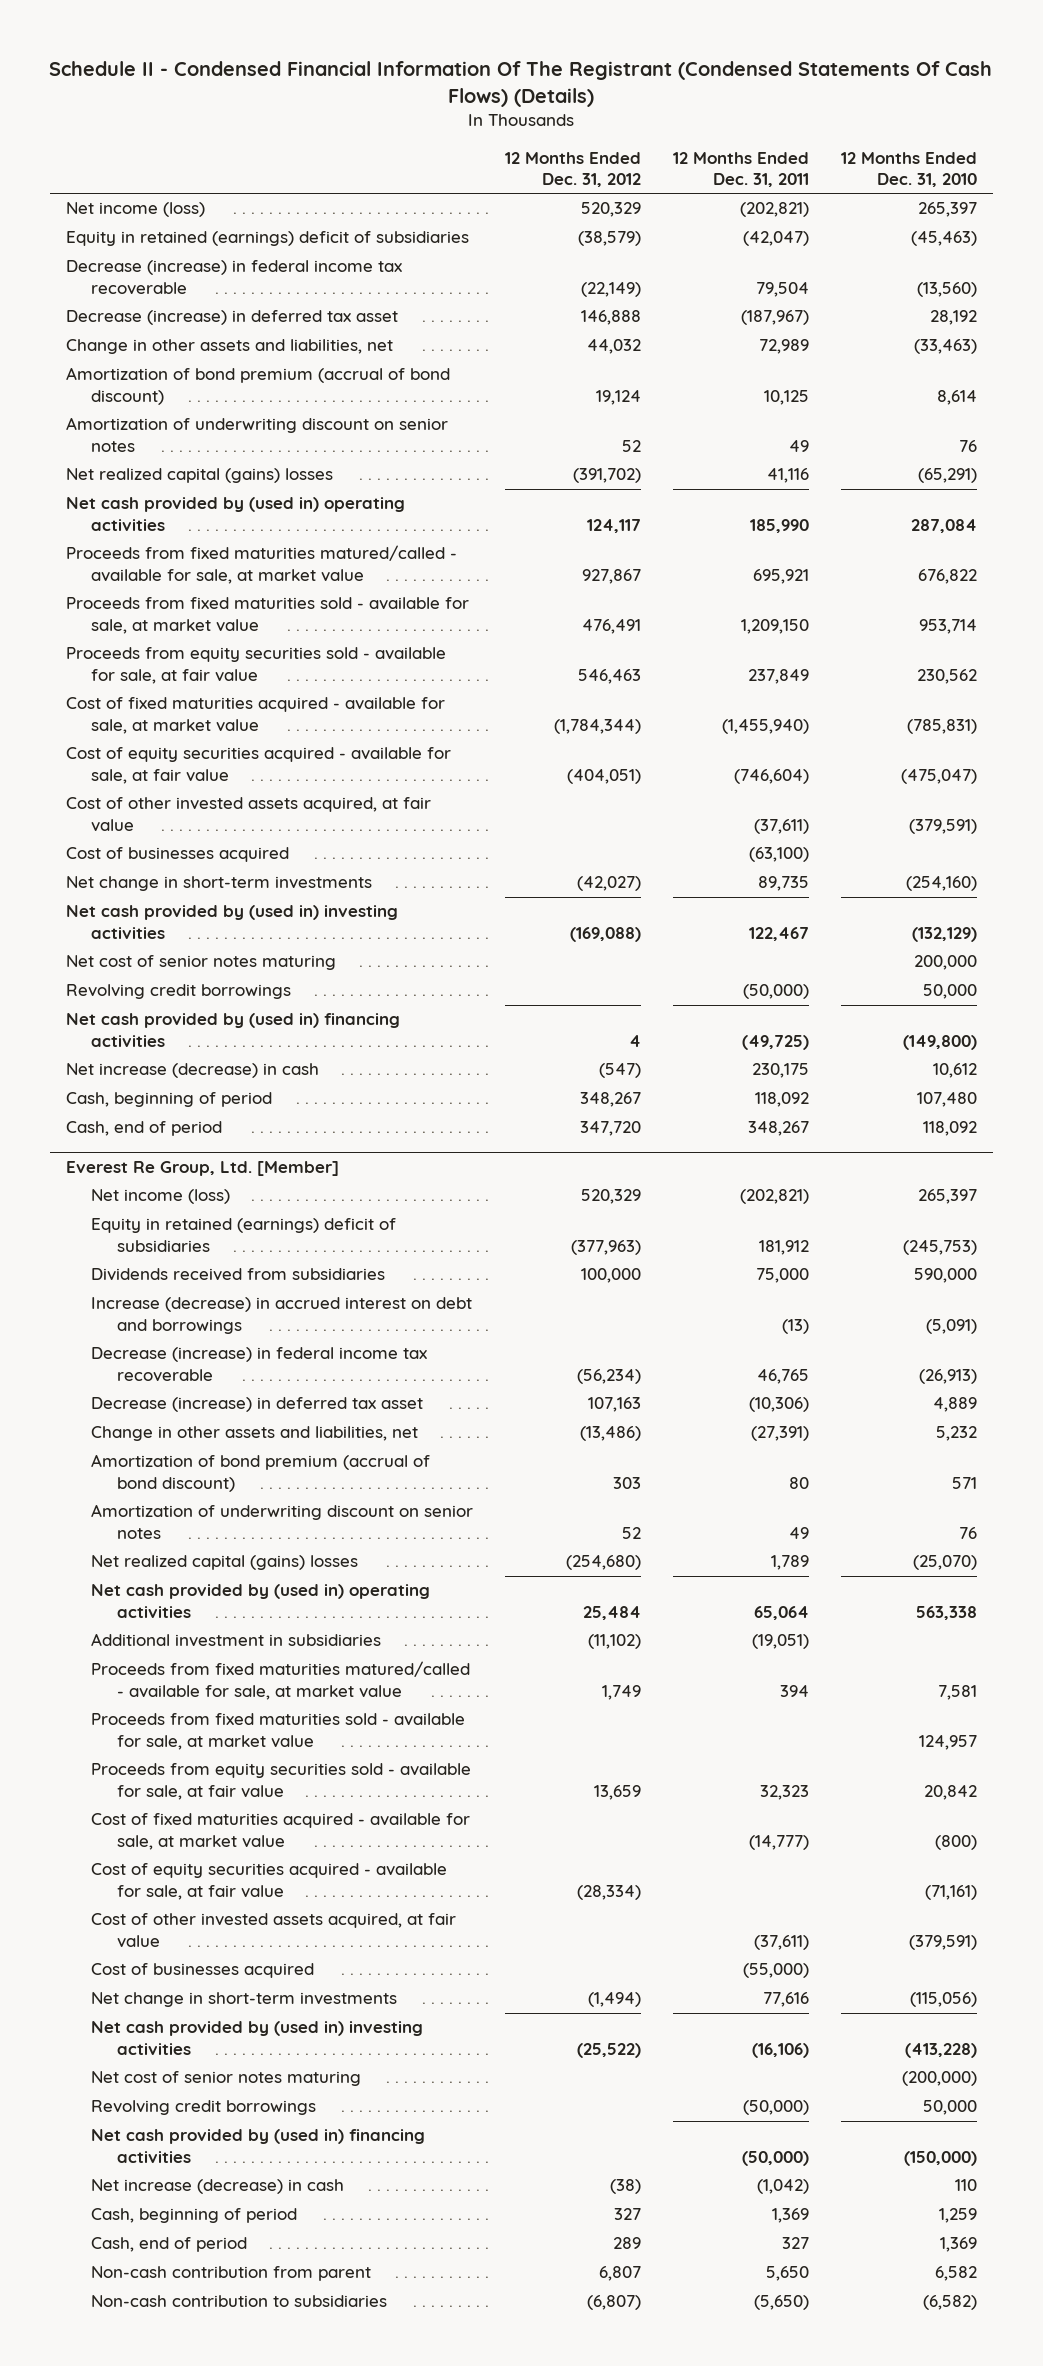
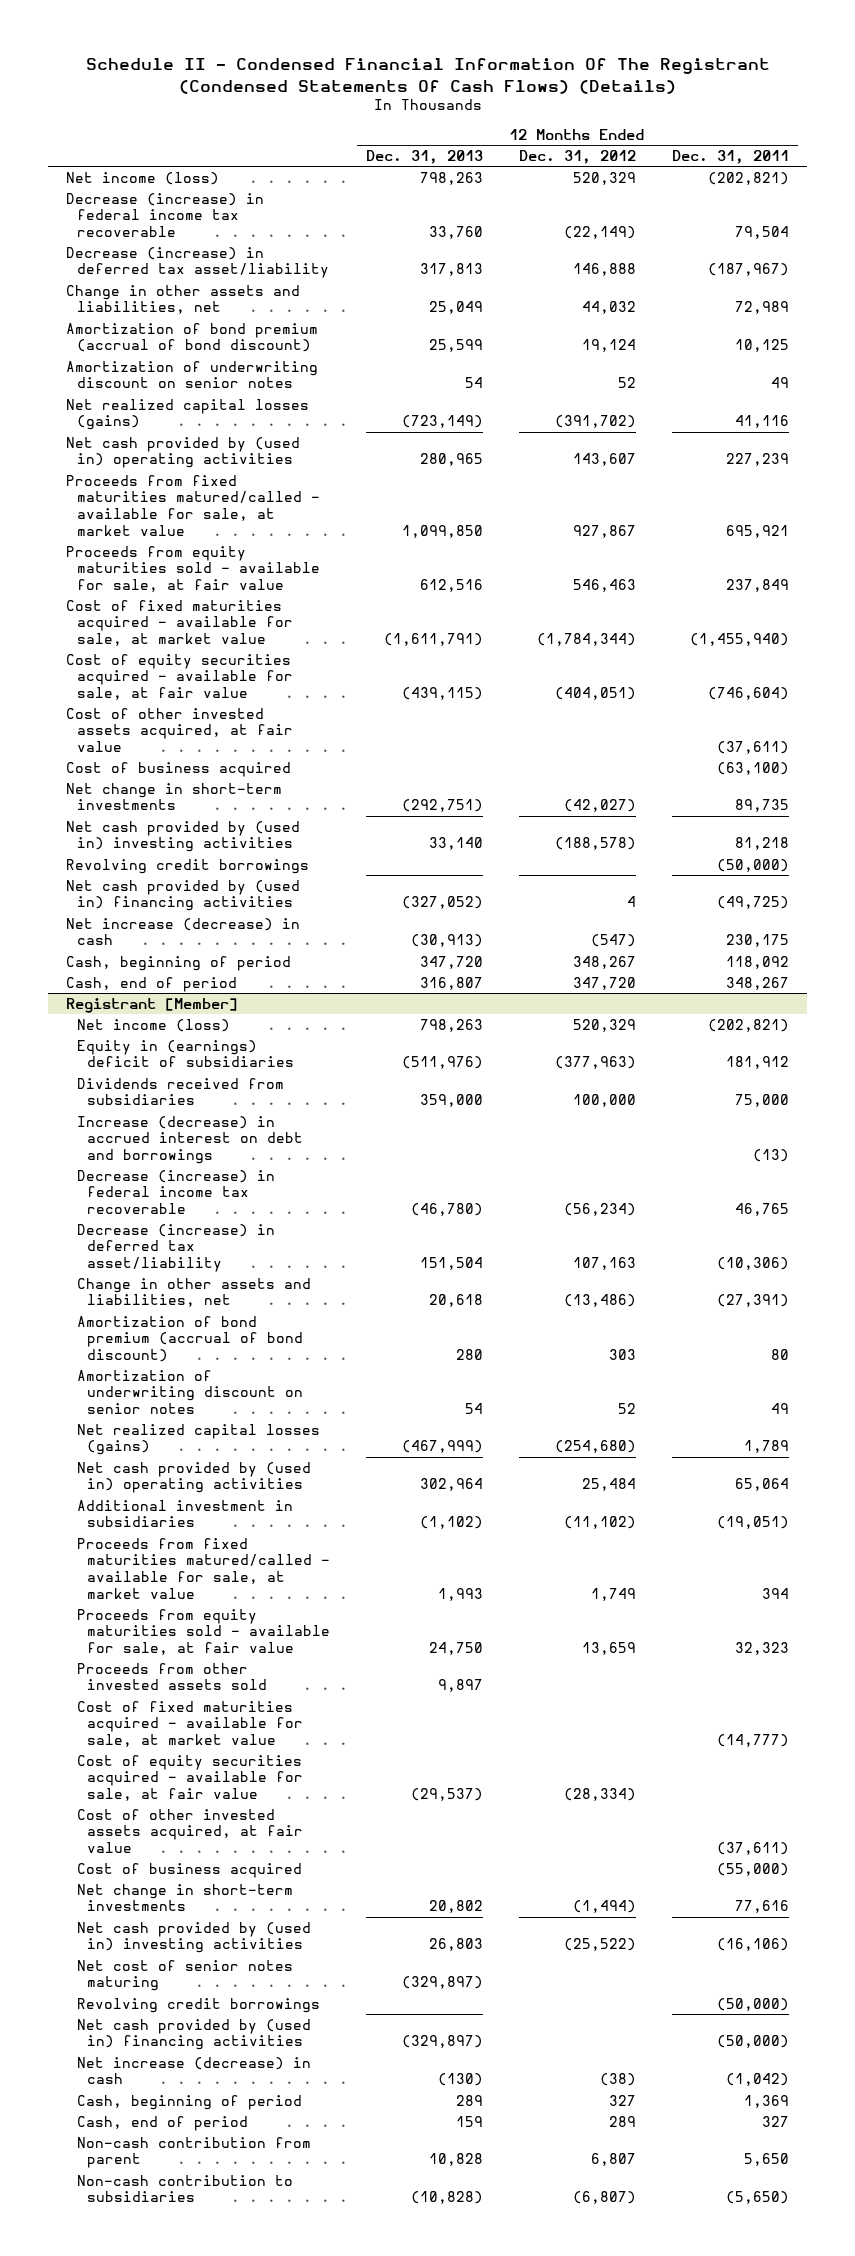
- | 12 Months Ended Dec. 31, 2012 | 12 Months Ended Dec. 31, 2011 | 12 Months Ended Dec. 31, 2010
+ | 12 Months Ended Dec. 31, 2013 | 12 Months Ended Dec. 31, 2012 | 12 Months Ended Dec. 31, 2011
- Equity in retained (earnings) deficit of subsidiaries | (38,579) | (42,047) | (45,463)
- Decrease (increase) in deferred tax asset | 146,888 | (187,967) | 28,192
+ Decrease (increase) in deferred tax asset/liability | 317,813 | 146,888 | (187,967)
- Net realized capital (gains) losses | (391,702) | 41,116 | (65,291)
- Net cash provided by (used in) operating activities | 124,117 | 185,990 | 287,084
+ Net realized capital losses (gains) | (723,149) | (391,702) | 41,116
+ Net cash provided by (used in) operating activities | 280,965 | 143,607 | 227,239
- Proceeds from fixed maturities sold - available for sale, at market value | 476,491 | 1,209,150 | 953,714
- Proceeds from equity securities sold - available for sale, at fair value | 546,463 | 237,849 | 230,562
+ Proceeds from equity maturities sold - available for sale, at fair value | 612,516 | 546,463 | 237,849
- Cost of businesses acquired | | (63,100) |
+ Cost of business acquired | | | (63,100)
- Net cash provided by (used in) investing activities | (169,088) | 122,467 | (132,129)
- Net cost of senior notes maturing | | | 200,000
+ Net cash provided by (used in) investing activities | 33,140 | (188,578) | 81,218
- Everest Re Group, Ltd. [Member]
+ Registrant [Member]
- Equity in retained (earnings) deficit of subsidiaries | (377,963) | 181,912 | (245,753)
+ Equity in (earnings) deficit of subsidiaries | (511,976) | (377,963) | 181,912
- Decrease (increase) in deferred tax asset | 107,163 | (10,306) | 4,889
+ Decrease (increase) in deferred tax asset/liability | 151,504 | 107,163 | (10,306)
- Net realized capital (gains) losses | (254,680) | 1,789 | (25,070)
+ Net realized capital losses (gains) | (467,999) | (254,680) | 1,789
- Proceeds from fixed maturities sold - available for sale, at market value | | | 124,957
- Proceeds from equity securities sold - available for sale, at fair value | 13,659 | 32,323 | 20,842
+ Proceeds from equity maturities sold - available for sale, at fair value | 24,750 | 13,659 | 32,323
+ Proceeds from other invested assets sold | 9,897 | |
- Cost of businesses acquired | | (55,000) |
+ Cost of business acquired | | | (55,000)

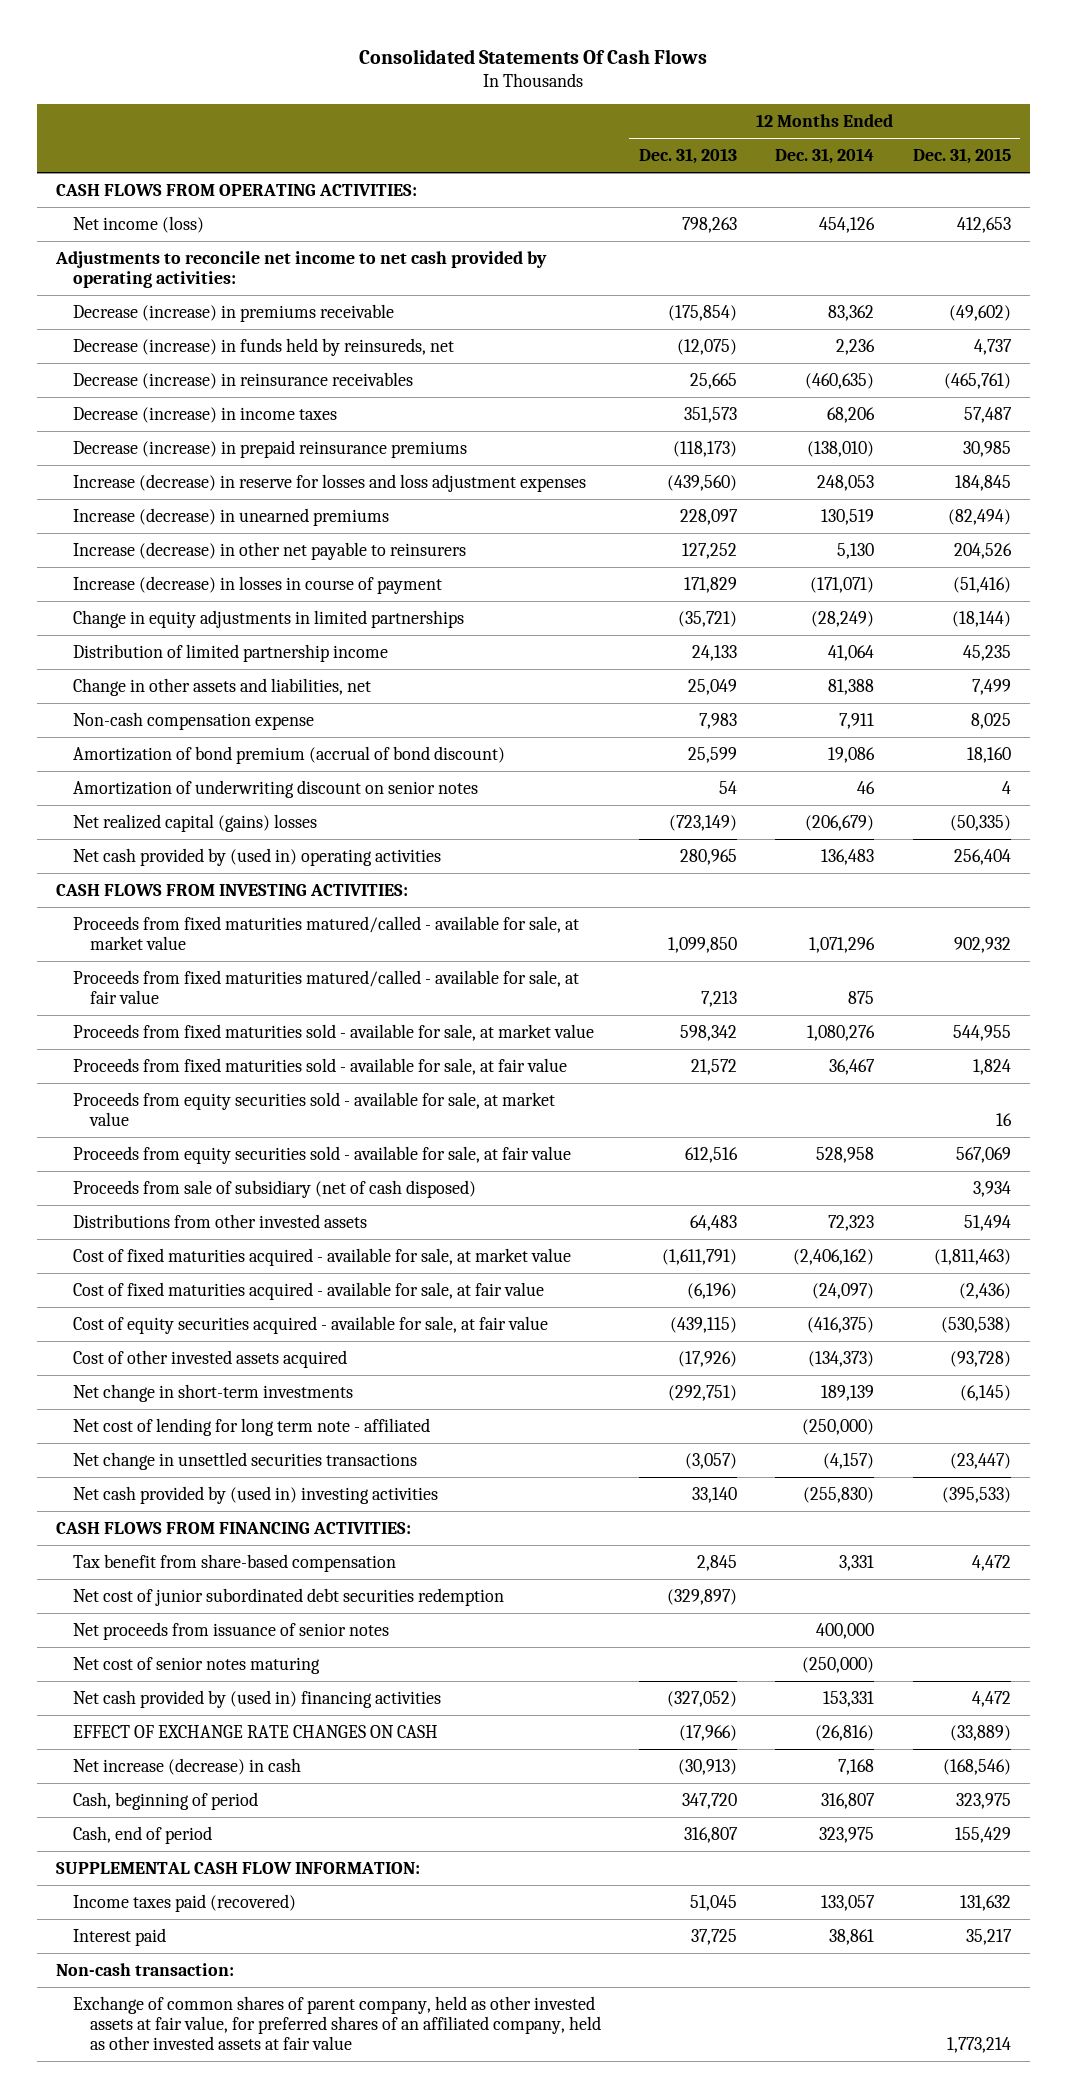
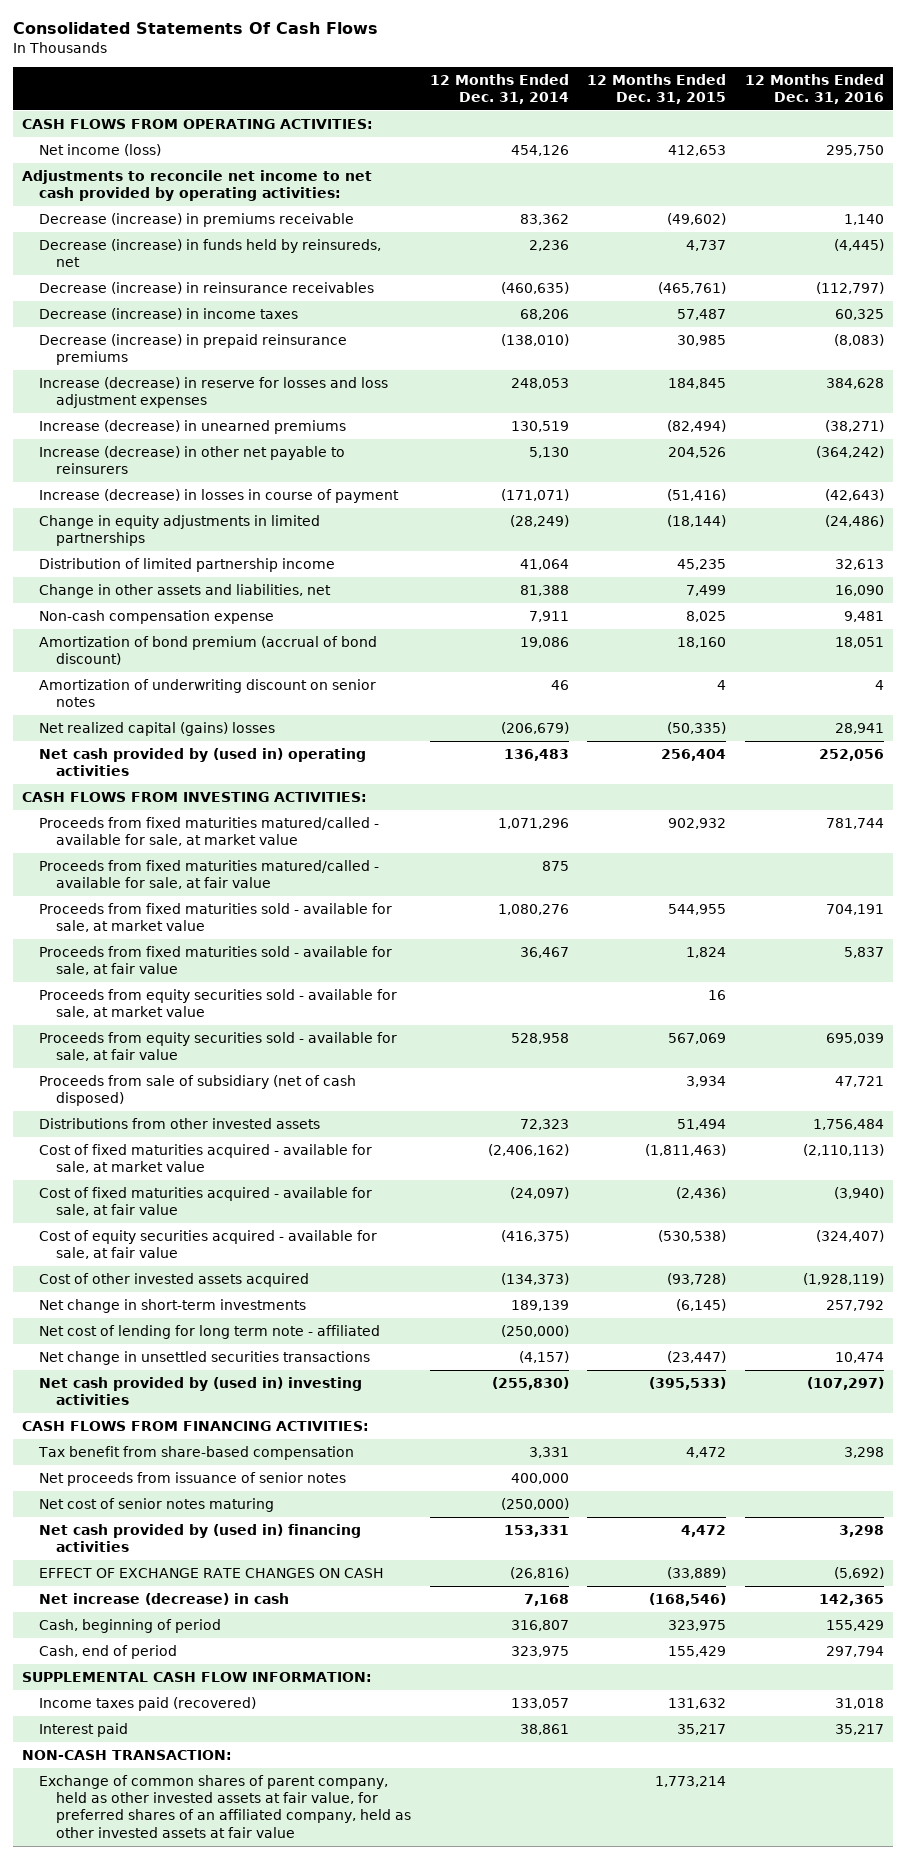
- | 12 Months Ended Dec. 31, 2013 | 12 Months Ended Dec. 31, 2014 | 12 Months Ended Dec. 31, 2015
+ | 12 Months Ended Dec. 31, 2014 | 12 Months Ended Dec. 31, 2015 | 12 Months Ended Dec. 31, 2016
- Net cost of junior subordinated debt securities redemption | (329,897) | |
- Non-cash transaction:
+ NON-CASH TRANSACTION:

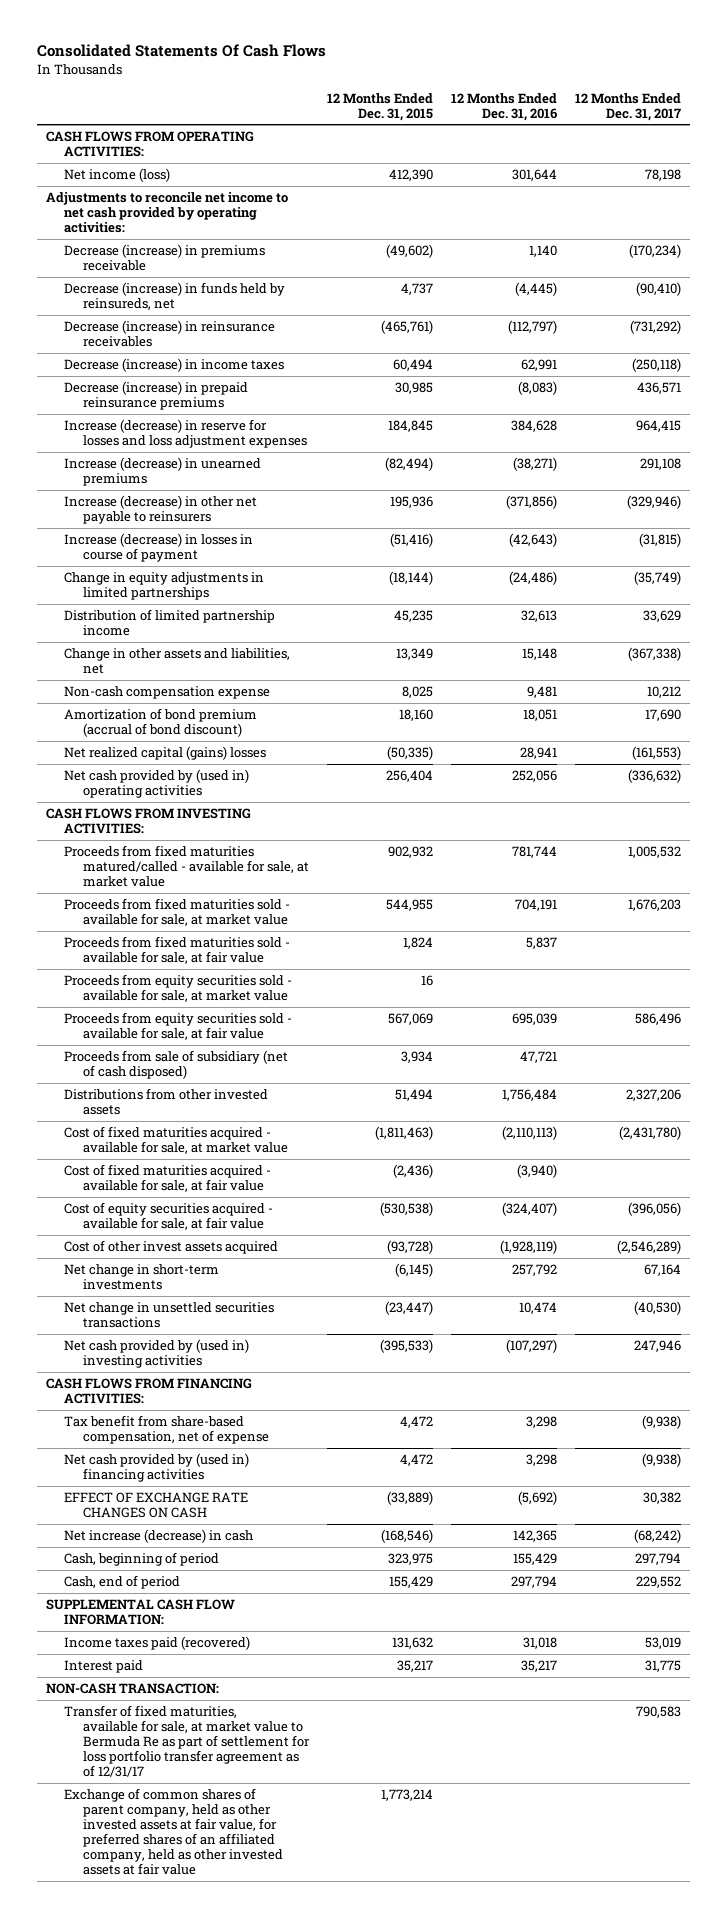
- | 12 Months Ended Dec. 31, 2014 | 12 Months Ended Dec. 31, 2015 | 12 Months Ended Dec. 31, 2016
+ | 12 Months Ended Dec. 31, 2015 | 12 Months Ended Dec. 31, 2016 | 12 Months Ended Dec. 31, 2017
- Net income (loss) | 454,126 | 412,653 | 295,750
+ Net income (loss) | 412,390 | 301,644 | 78,198
- Decrease (increase) in income taxes | 68,206 | 57,487 | 60,325
+ Decrease (increase) in income taxes | 60,494 | 62,991 | (250,118)
- Increase (decrease) in other net payable to reinsurers | 5,130 | 204,526 | (364,242)
+ Increase (decrease) in other net payable to reinsurers | 195,936 | (371,856) | (329,946)
- Change in other assets and liabilities, net | 81,388 | 7,499 | 16,090
+ Change in other assets and liabilities, net | 13,349 | 15,148 | (367,338)
- Amortization of underwriting discount on senior notes | 46 | 4 | 4
- Proceeds from fixed maturities matured/called - available for sale, at fair value | 875 | |
- Cost of other invested assets acquired | (134,373) | (93,728) | (1,928,119)
+ Cost of other invest assets acquired | (93,728) | (1,928,119) | (2,546,289)
- Net cost of lending for long term note - affiliated | (250,000) | |
- Tax benefit from share-based compensation | 3,331 | 4,472 | 3,298
- Net proceeds from issuance of senior notes | 400,000 | |
- Net cost of senior notes maturing | (250,000) | |
+ Tax benefit from share-based compensation, net of expense | 4,472 | 3,298 | (9,938)
+ Transfer of fixed maturities, available for sale, at market value to Bermuda Re as part of settlement for loss portfolio transfer agreement as of 12/31/17 | | | 790,583

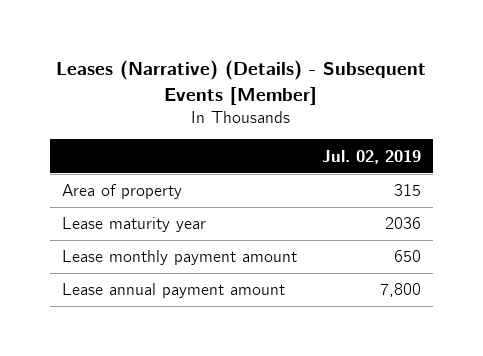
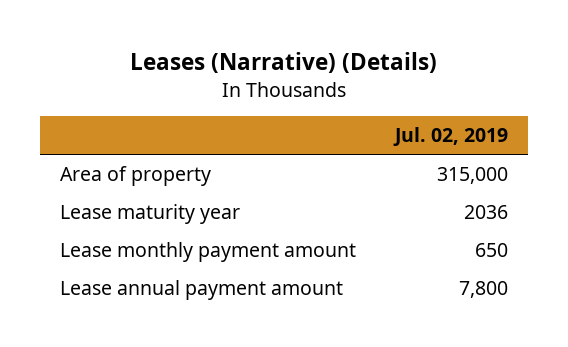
- Leases (Narrative) (Details) - Subsequent Events [Member]
+ Leases (Narrative) (Details)
- Area of property | 315
+ Area of property | 315,000

